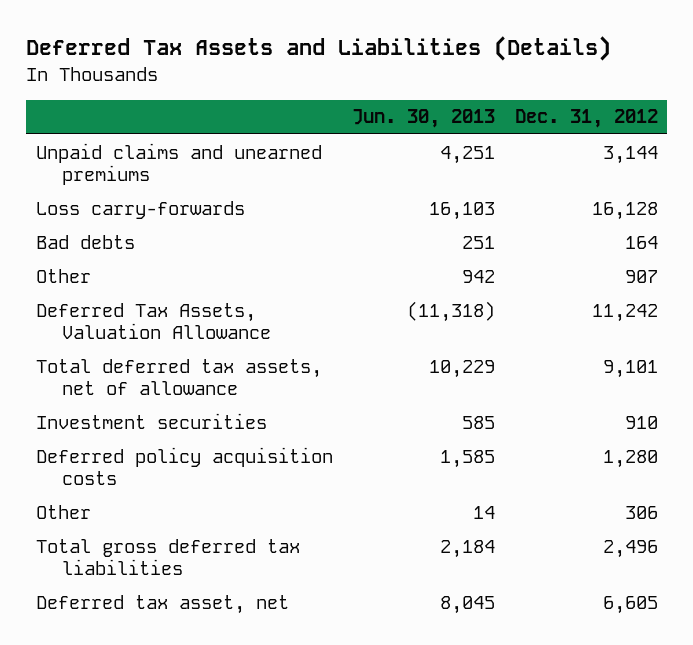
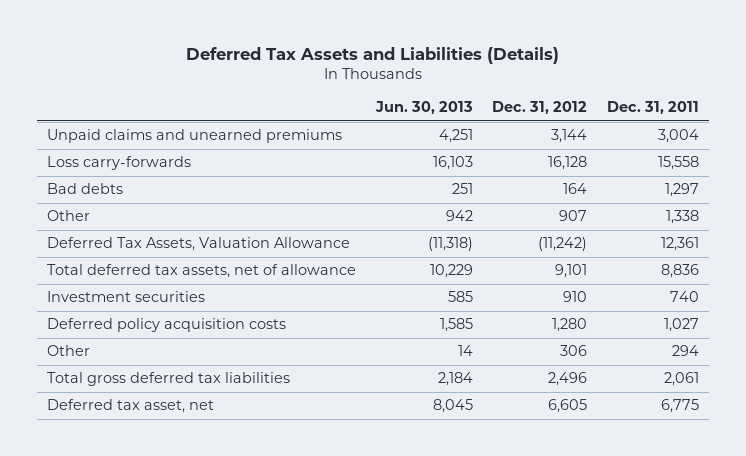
- | Jun. 30, 2013 | Dec. 31, 2012
+ | Jun. 30, 2013 | Dec. 31, 2012 | Dec. 31, 2011
- Deferred Tax Assets, Valuation Allowance | (11,318) | 11,242
+ Deferred Tax Assets, Valuation Allowance | (11,318) | (11,242) | 12,361

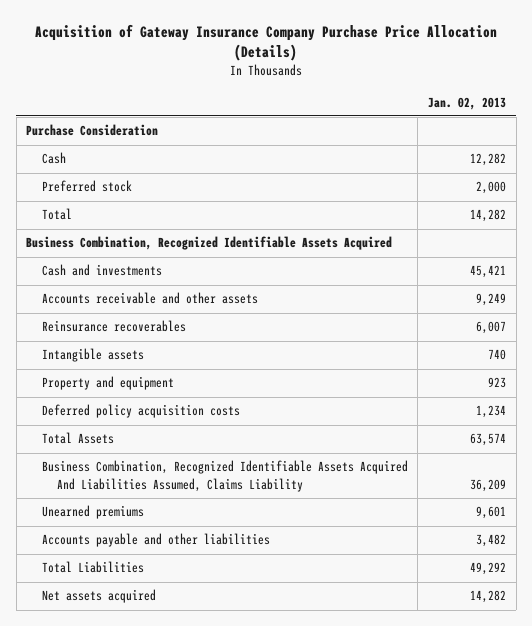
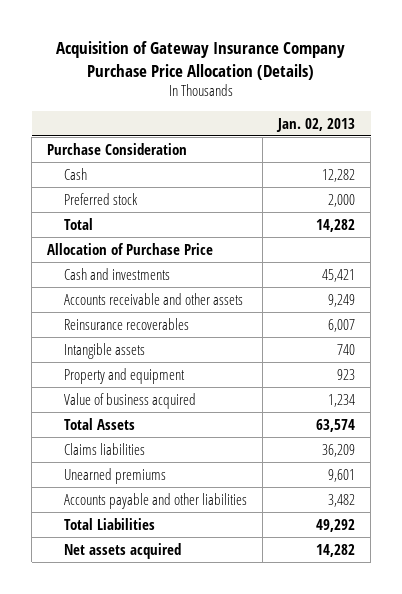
- Business Combination, Recognized Identifiable Assets Acquired
+ Allocation of Purchase Price
- Deferred policy acquisition costs | 1,234
+ Value of business acquired | 1,234
- Business Combination, Recognized Identifiable Assets Acquired And Liabilities Assumed, Claims Liability | 36,209
+ Claims liabilities | 36,209

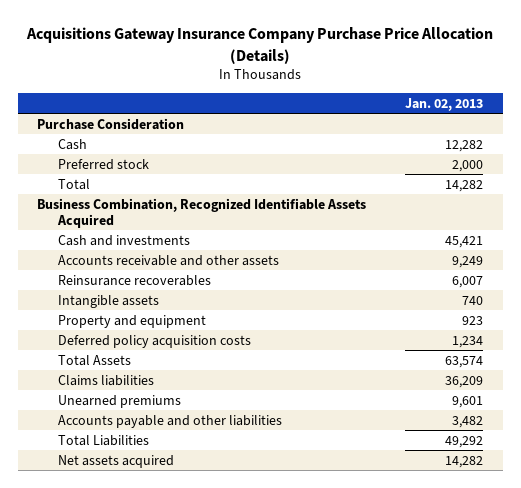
- Acquisition of Gateway Insurance Company Purchase Price Allocation (Details)
+ Acquisitions Gateway Insurance Company Purchase Price Allocation (Details)
- Allocation of Purchase Price
+ Business Combination, Recognized Identifiable Assets Acquired
- Value of business acquired | 1,234
+ Deferred policy acquisition costs | 1,234

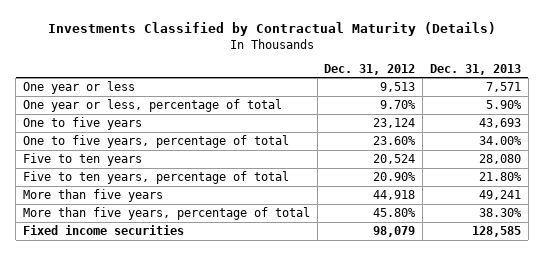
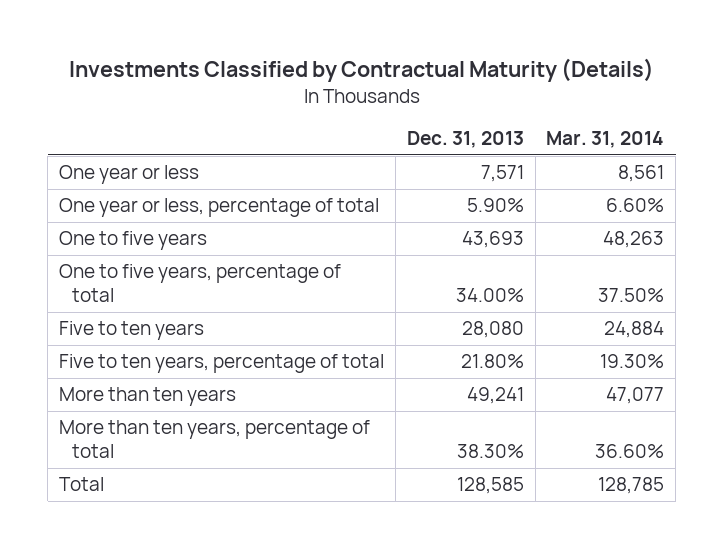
- | Dec. 31, 2012 | Dec. 31, 2013
+ | Dec. 31, 2013 | Mar. 31, 2014
- More than five years | 44,918 | 49,241
- More than five years, percentage of total | 45.80% | 38.30%
- Fixed income securities | 98,079 | 128,585
+ More than ten years | 49,241 | 47,077
+ More than ten years, percentage of total | 38.30% | 36.60%
+ Total | 128,585 | 128,785

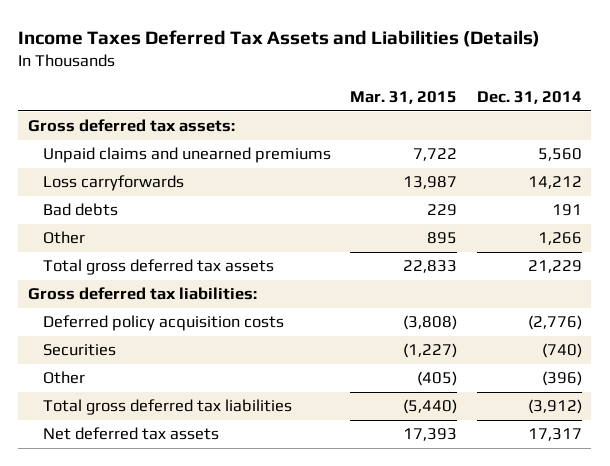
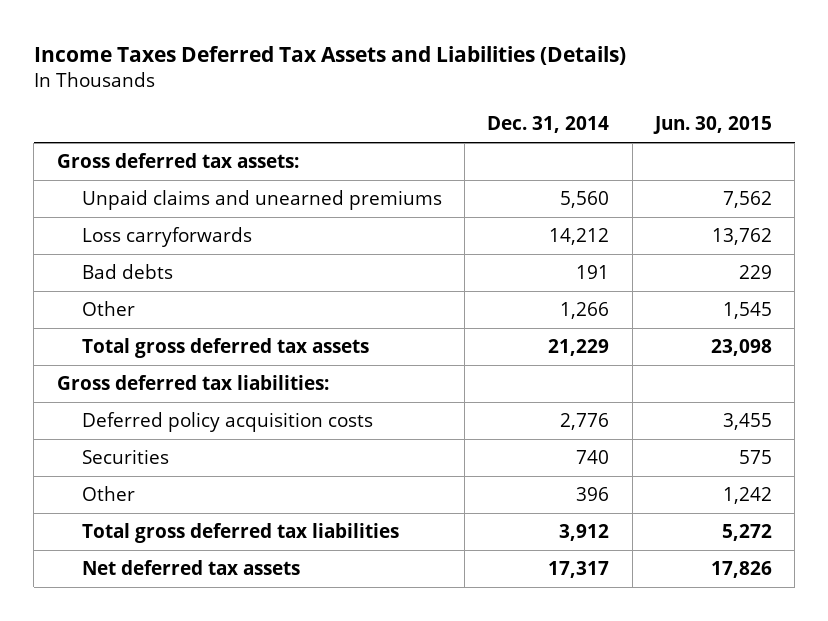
- | Mar. 31, 2015 | Dec. 31, 2014
+ | Dec. 31, 2014 | Jun. 30, 2015
- Deferred policy acquisition costs | (3,808) | (2,776)
- Securities | (1,227) | (740)
- Other | (405) | (396)
- Total gross deferred tax liabilities | (5,440) | (3,912)
+ Deferred policy acquisition costs | 2,776 | 3,455
+ Securities | 740 | 575
+ Other | 396 | 1,242
+ Total gross deferred tax liabilities | 3,912 | 5,272

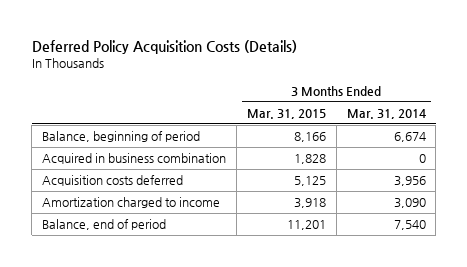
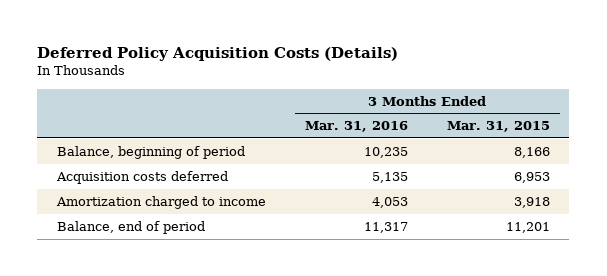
- | 3 Months Ended Mar. 31, 2015 | 3 Months Ended Mar. 31, 2014
+ | 3 Months Ended Mar. 31, 2016 | 3 Months Ended Mar. 31, 2015
- Acquired in business combination | 1,828 | 0
- Acquisition costs deferred | 5,125 | 3,956
+ Acquisition costs deferred | 5,135 | 6,953

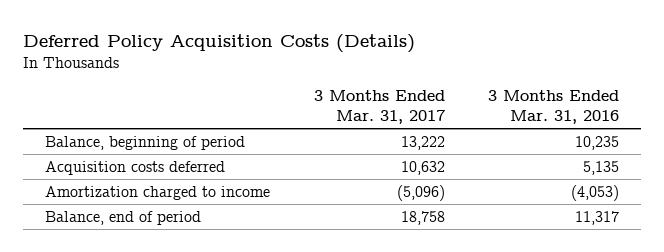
- | 3 Months Ended Mar. 31, 2016 | 3 Months Ended Mar. 31, 2015
+ | 3 Months Ended Mar. 31, 2017 | 3 Months Ended Mar. 31, 2016
- Amortization charged to income | 4,053 | 3,918
+ Amortization charged to income | (5,096) | (4,053)

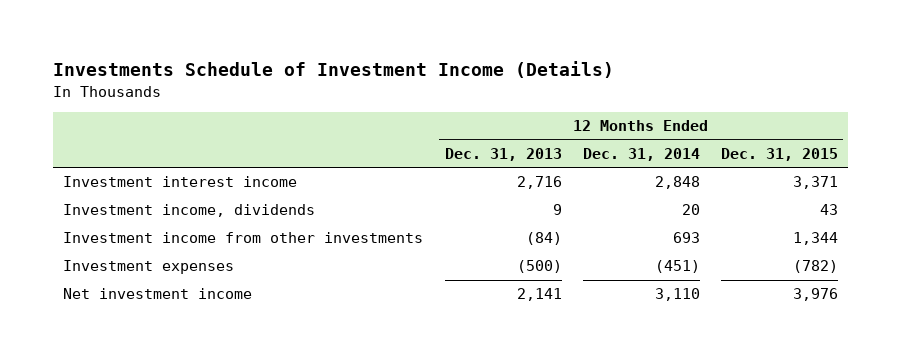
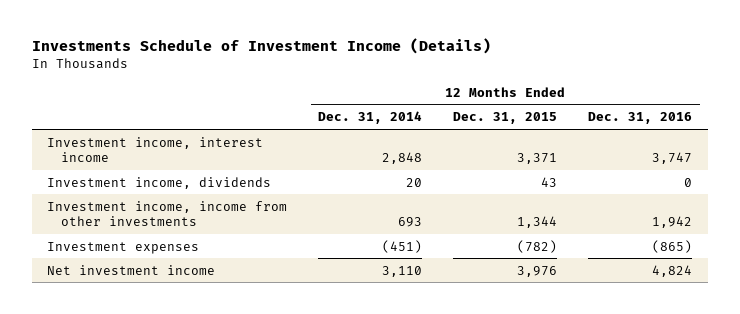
- | 12 Months Ended Dec. 31, 2013 | 12 Months Ended Dec. 31, 2014 | 12 Months Ended Dec. 31, 2015
+ | 12 Months Ended Dec. 31, 2014 | 12 Months Ended Dec. 31, 2015 | 12 Months Ended Dec. 31, 2016
- Investment interest income | 2,716 | 2,848 | 3,371
+ Investment income, interest income | 2,848 | 3,371 | 3,747
- Investment income from other investments | (84) | 693 | 1,344
+ Investment income, income from other investments | 693 | 1,344 | 1,942

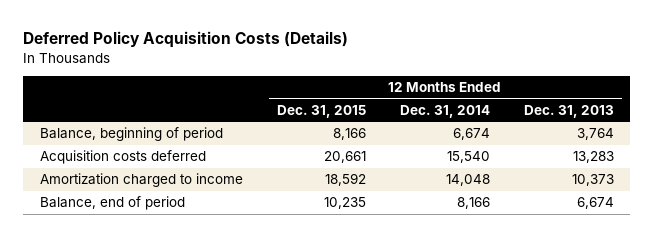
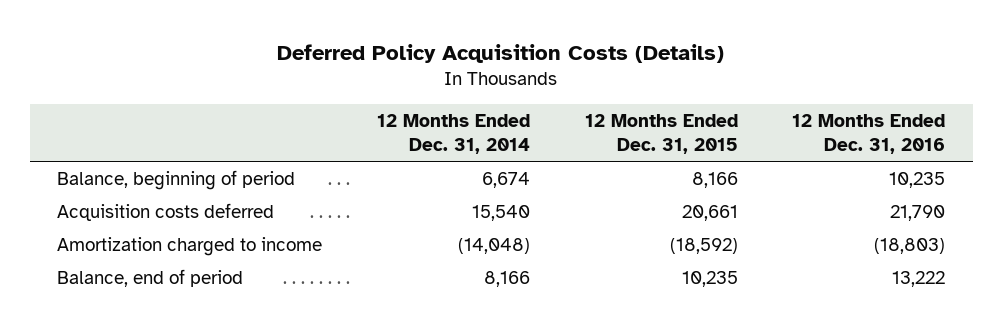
- | 12 Months Ended Dec. 31, 2015 | 12 Months Ended Dec. 31, 2014 | 12 Months Ended Dec. 31, 2013
+ | 12 Months Ended Dec. 31, 2014 | 12 Months Ended Dec. 31, 2015 | 12 Months Ended Dec. 31, 2016
- Amortization charged to income | 18,592 | 14,048 | 10,373
+ Amortization charged to income | (14,048) | (18,592) | (18,803)

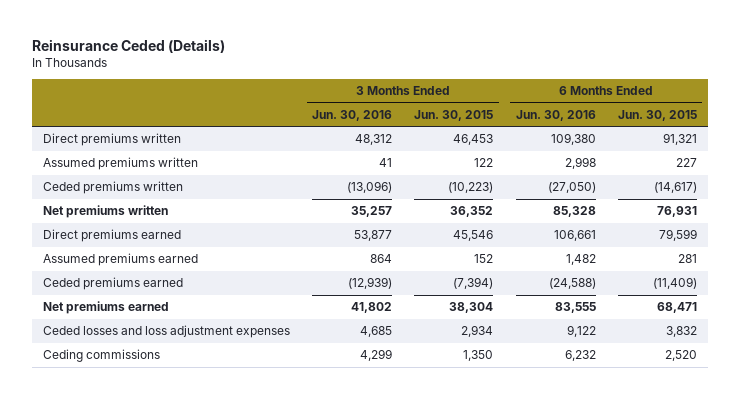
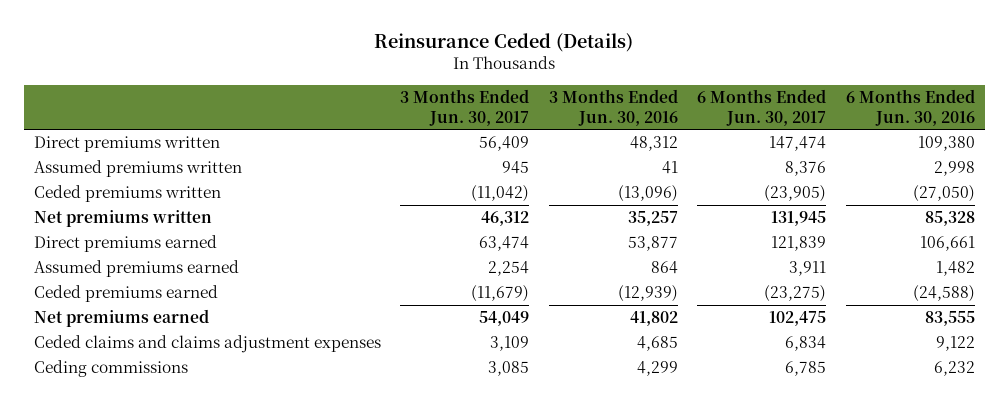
- | 3 Months Ended Jun. 30, 2016 | 3 Months Ended Jun. 30, 2015 | 6 Months Ended Jun. 30, 2016 | 6 Months Ended Jun. 30, 2015
+ | 3 Months Ended Jun. 30, 2017 | 3 Months Ended Jun. 30, 2016 | 6 Months Ended Jun. 30, 2017 | 6 Months Ended Jun. 30, 2016
- Ceded losses and loss adjustment expenses | 4,685 | 2,934 | 9,122 | 3,832
+ Ceded claims and claims adjustment expenses | 3,109 | 4,685 | 6,834 | 9,122

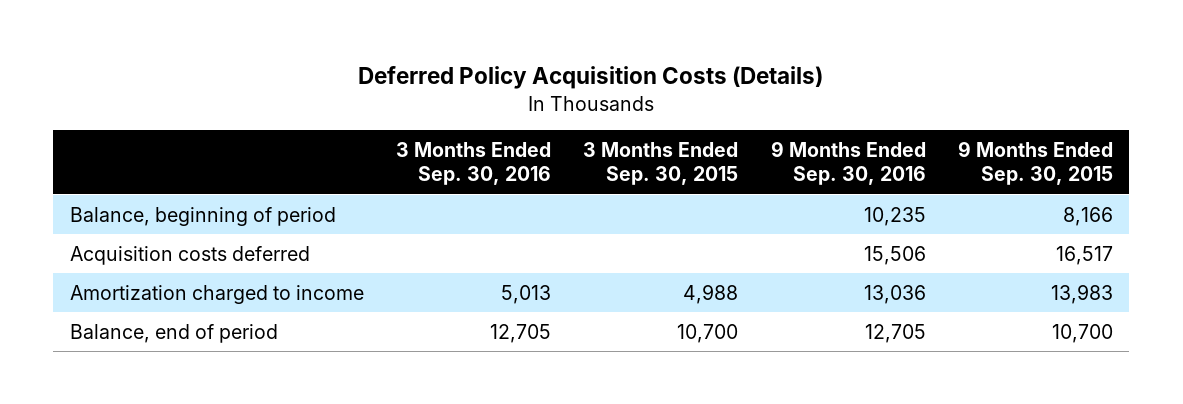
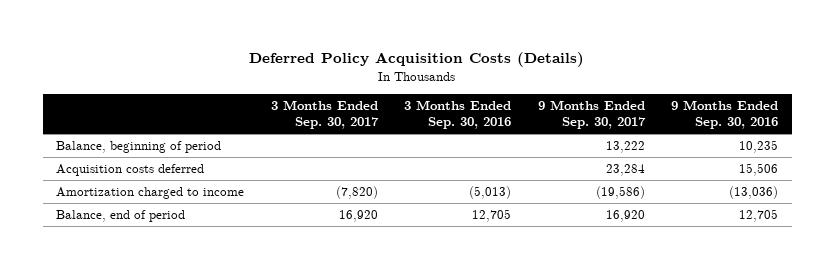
- | 3 Months Ended Sep. 30, 2016 | 3 Months Ended Sep. 30, 2015 | 9 Months Ended Sep. 30, 2016 | 9 Months Ended Sep. 30, 2015
+ | 3 Months Ended Sep. 30, 2017 | 3 Months Ended Sep. 30, 2016 | 9 Months Ended Sep. 30, 2017 | 9 Months Ended Sep. 30, 2016
- Amortization charged to income | 5,013 | 4,988 | 13,036 | 13,983
+ Amortization charged to income | (7,820) | (5,013) | (19,586) | (13,036)

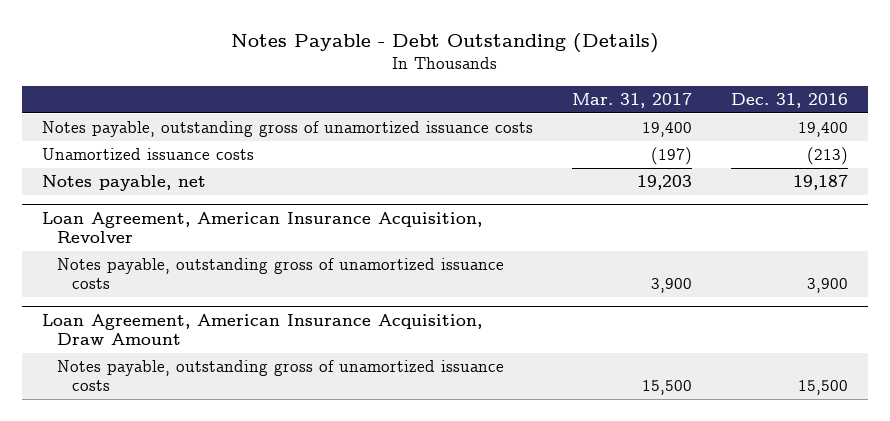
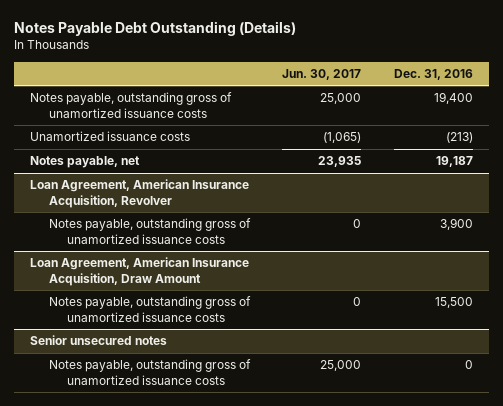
- Notes Payable - Debt Outstanding (Details)
+ Notes Payable Debt Outstanding (Details)
- | Mar. 31, 2017 | Dec. 31, 2016
+ | Jun. 30, 2017 | Dec. 31, 2016
+ Senior unsecured notes
+ Notes payable, outstanding gross of unamortized issuance costs | 25,000 | 0

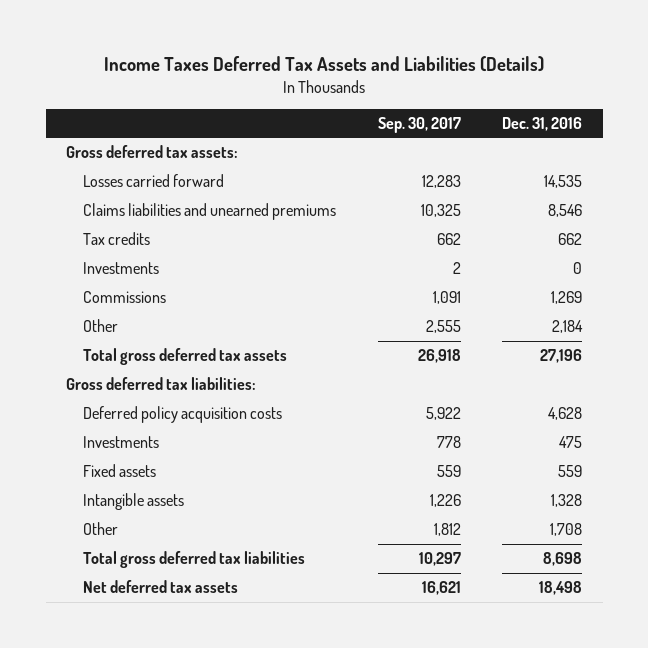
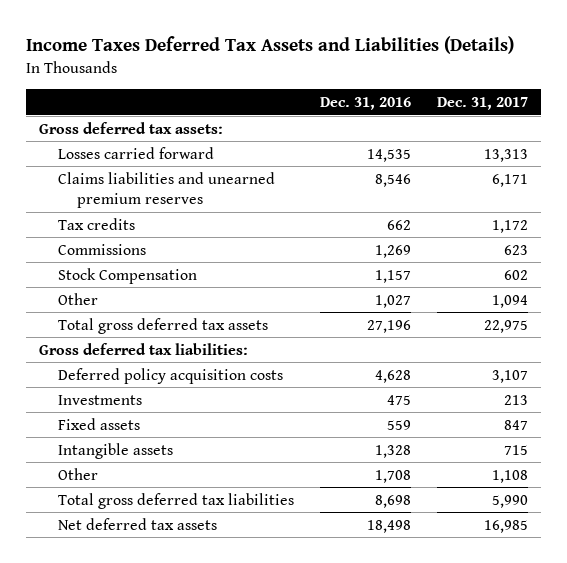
- | Sep. 30, 2017 | Dec. 31, 2016
+ | Dec. 31, 2016 | Dec. 31, 2017
- Claims liabilities and unearned premiums | 10,325 | 8,546
+ Claims liabilities and unearned premium reserves | 8,546 | 6,171
- Investments | 2 | 0
- Other | 2,555 | 2,184
+ Stock Compensation | 1,157 | 602
+ Other | 1,027 | 1,094

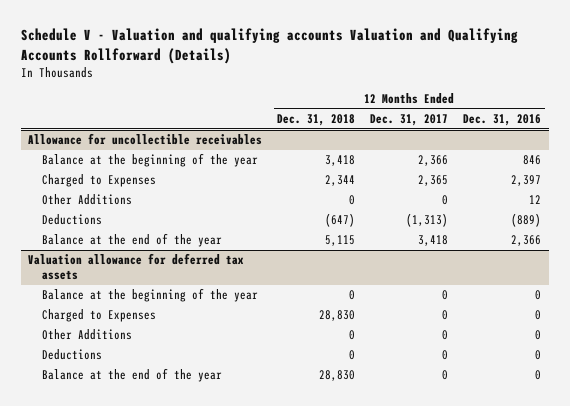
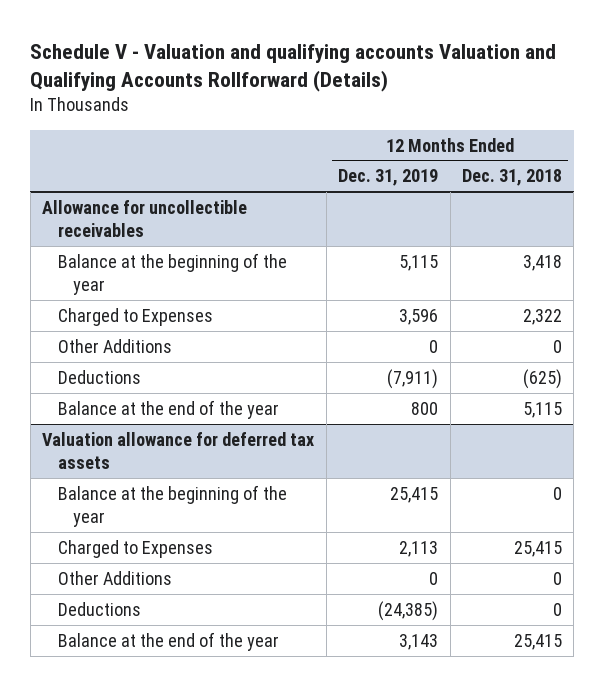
- | 12 Months Ended Dec. 31, 2018 | 12 Months Ended Dec. 31, 2017 | 12 Months Ended Dec. 31, 2016
+ | 12 Months Ended Dec. 31, 2019 | 12 Months Ended Dec. 31, 2018
@ Allowance for uncollectible receivables
- Charged to Expenses | 2,344 | 2,365 | 2,397
+ Charged to Expenses | 3,596 | 2,322
- Deductions | (647) | (1,313) | (889)
+ Deductions | (7,911) | (625)
@ Valuation allowance for deferred tax assets
- Charged to Expenses | 28,830 | 0 | 0
+ Charged to Expenses | 2,113 | 25,415
- Balance at the end of the year | 28,830 | 0 | 0
+ Balance at the end of the year | 3,143 | 25,415

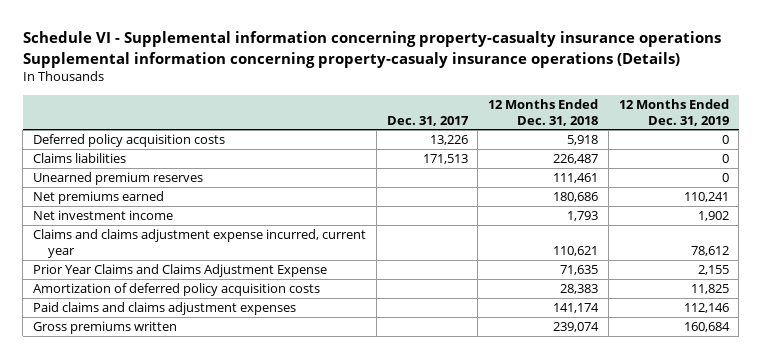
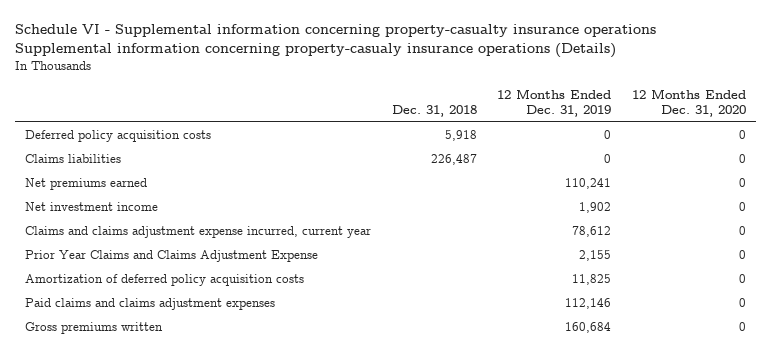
- | Dec. 31, 2017 | 12 Months Ended Dec. 31, 2018 | 12 Months Ended Dec. 31, 2019
+ | Dec. 31, 2018 | 12 Months Ended Dec. 31, 2019 | 12 Months Ended Dec. 31, 2020
- Unearned premium reserves | | 111,461 | 0

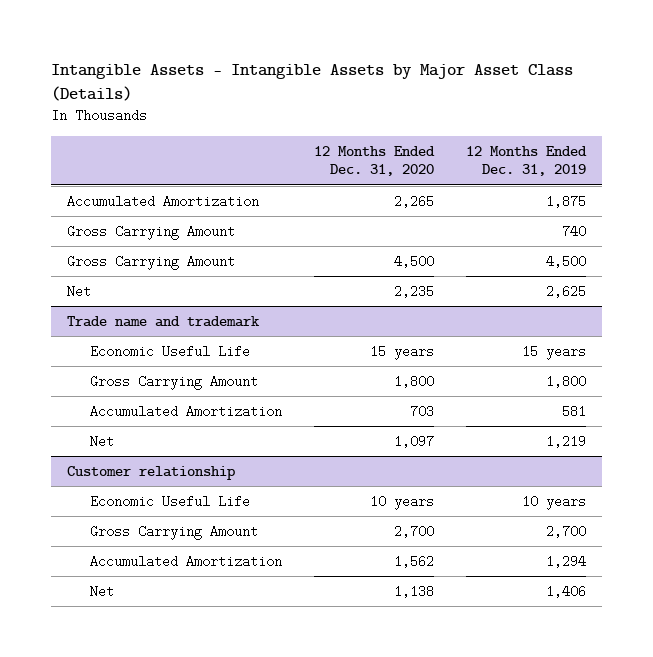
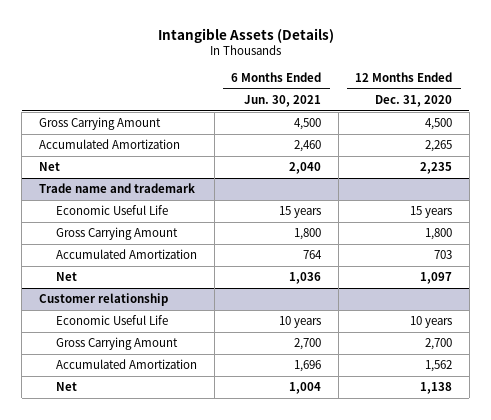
- Intangible Assets - Intangible Assets by Major Asset Class (Details)
+ Intangible Assets (Details)
- | 12 Months Ended Dec. 31, 2020 | 12 Months Ended Dec. 31, 2019
+ | 6 Months Ended Jun. 30, 2021 | 12 Months Ended Dec. 31, 2020
- Gross Carrying Amount | | 740
moved down: Accumulated Amortization | 2,460 | 2,265

